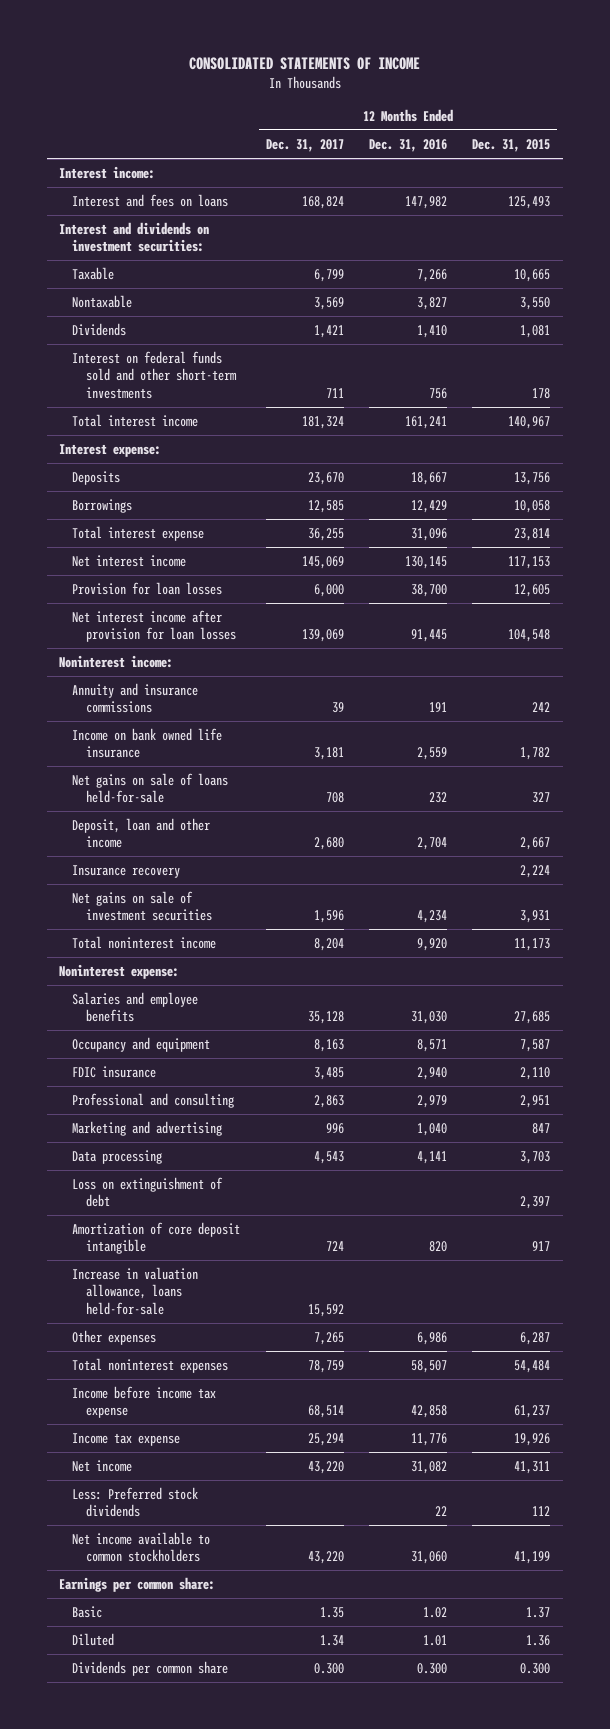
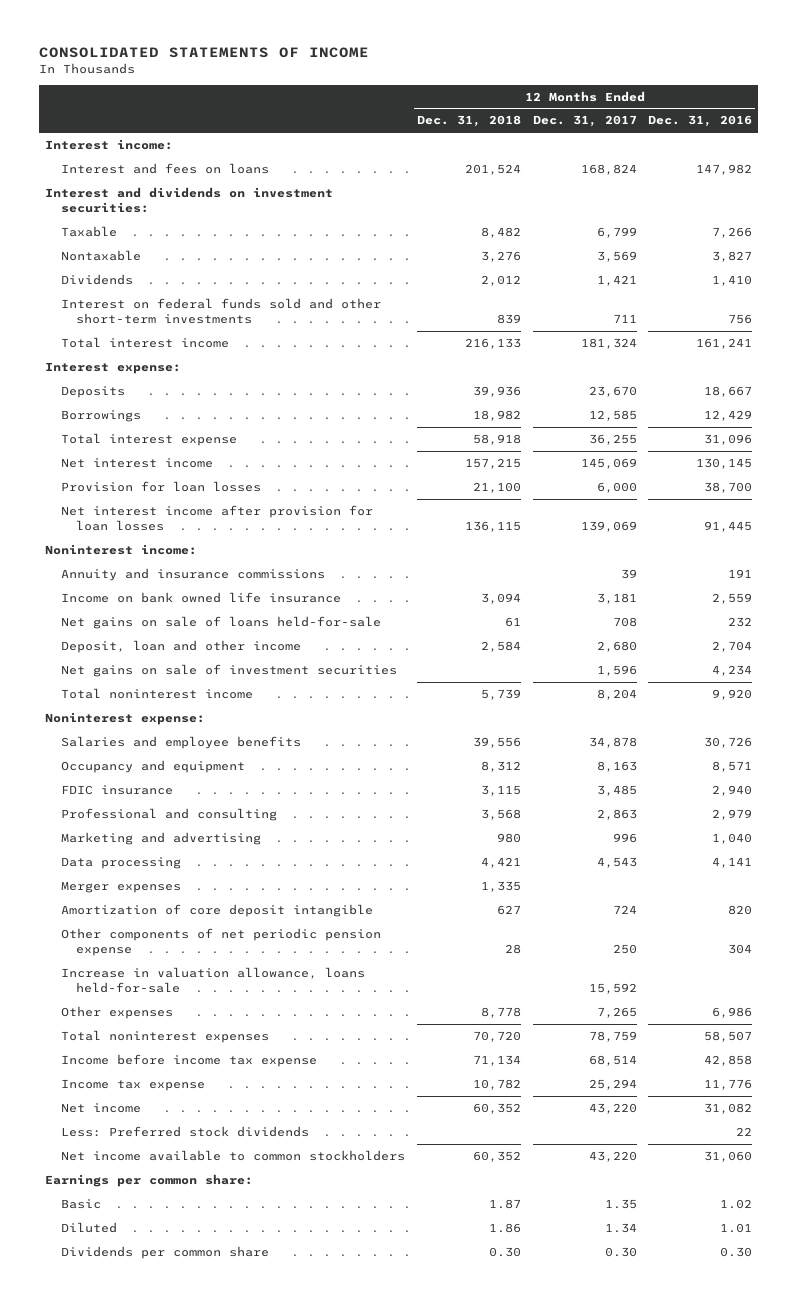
- | 12 Months Ended Dec. 31, 2017 | 12 Months Ended Dec. 31, 2016 | 12 Months Ended Dec. 31, 2015
+ | 12 Months Ended Dec. 31, 2018 | 12 Months Ended Dec. 31, 2017 | 12 Months Ended Dec. 31, 2016
- Insurance recovery | | | 2,224
- Salaries and employee benefits | 35,128 | 31,030 | 27,685
+ Salaries and employee benefits | 39,556 | 34,878 | 30,726
- Loss on extinguishment of debt | | | 2,397
+ Merger expenses | 1,335 | |
+ Other components of net periodic pension expense | 28 | 250 | 304
- Dividends per common share | 0.300 | 0.300 | 0.300
+ Dividends per common share | 0.30 | 0.30 | 0.30

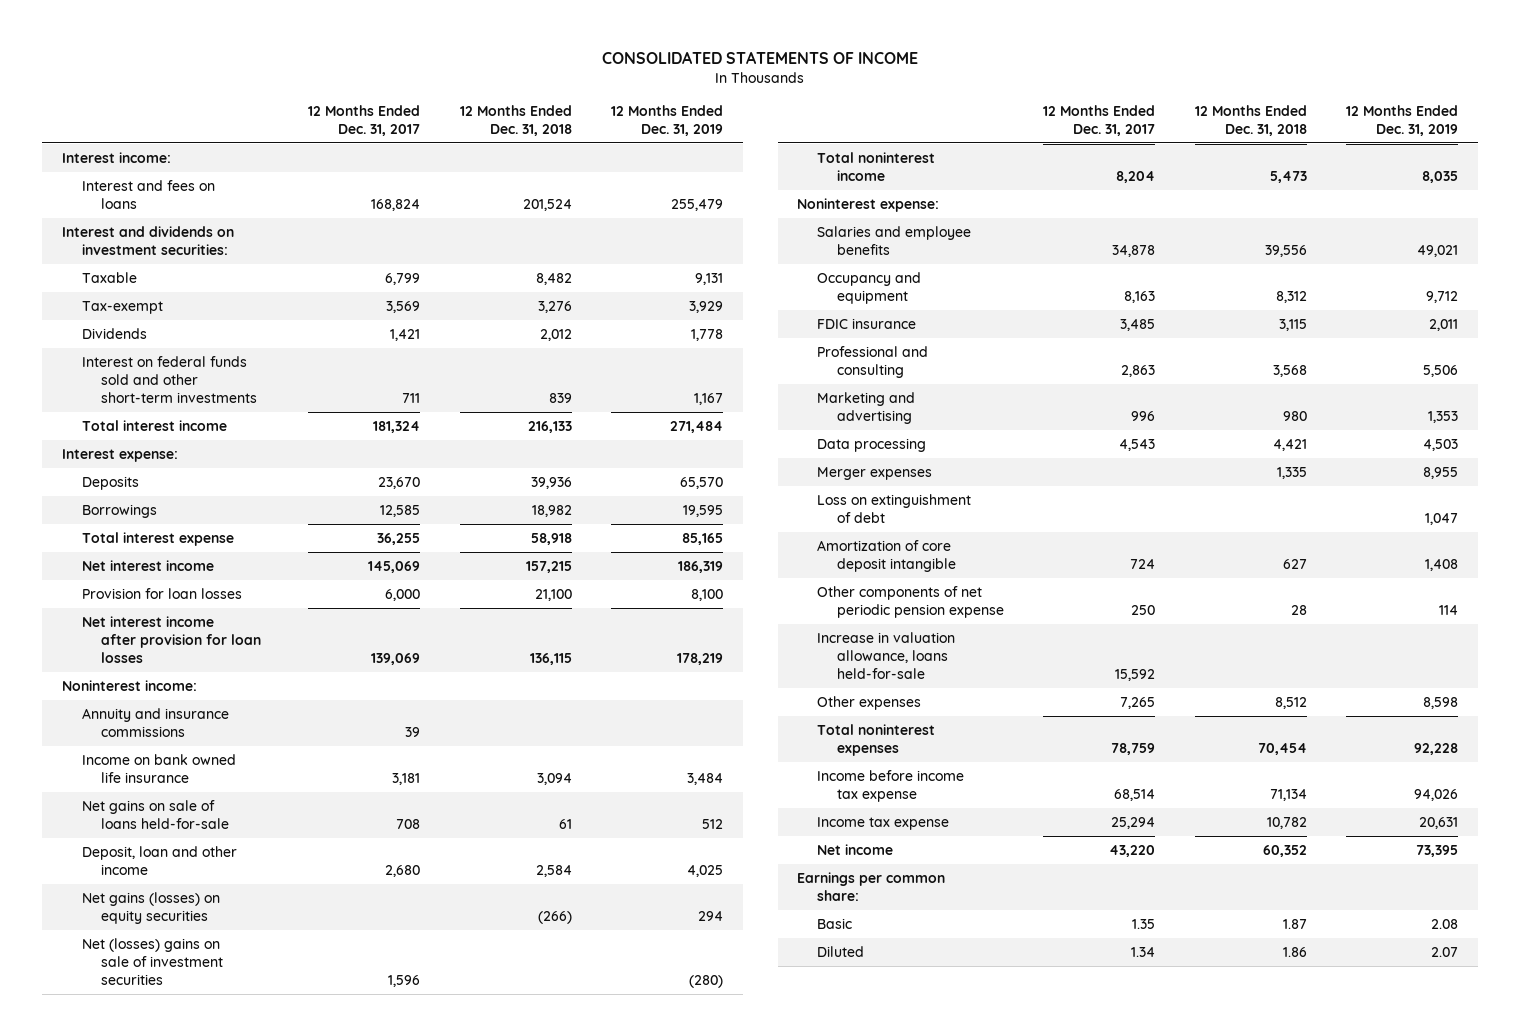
- | 12 Months Ended Dec. 31, 2018 | 12 Months Ended Dec. 31, 2017 | 12 Months Ended Dec. 31, 2016
+ | 12 Months Ended Dec. 31, 2017 | 12 Months Ended Dec. 31, 2018 | 12 Months Ended Dec. 31, 2019
- Nontaxable | 3,276 | 3,569 | 3,827
+ Tax-exempt | 3,569 | 3,276 | 3,929
- Net gains on sale of investment securities | | 1,596 | 4,234
- Total noninterest income | 5,739 | 8,204 | 9,920
+ Net gains (losses) on equity securities | | (266) | 294
+ Net (losses) gains on sale of investment securities | 1,596 | | (280)
+ Total noninterest income | 8,204 | 5,473 | 8,035
+ Loss on extinguishment of debt | | | 1,047
- Other expenses | 8,778 | 7,265 | 6,986
- Total noninterest expenses | 70,720 | 78,759 | 58,507
+ Other expenses | 7,265 | 8,512 | 8,598
+ Total noninterest expenses | 78,759 | 70,454 | 92,228
- Less: Preferred stock dividends | | | 22
- Net income available to common stockholders | 60,352 | 43,220 | 31,060
- Dividends per common share | 0.30 | 0.30 | 0.30

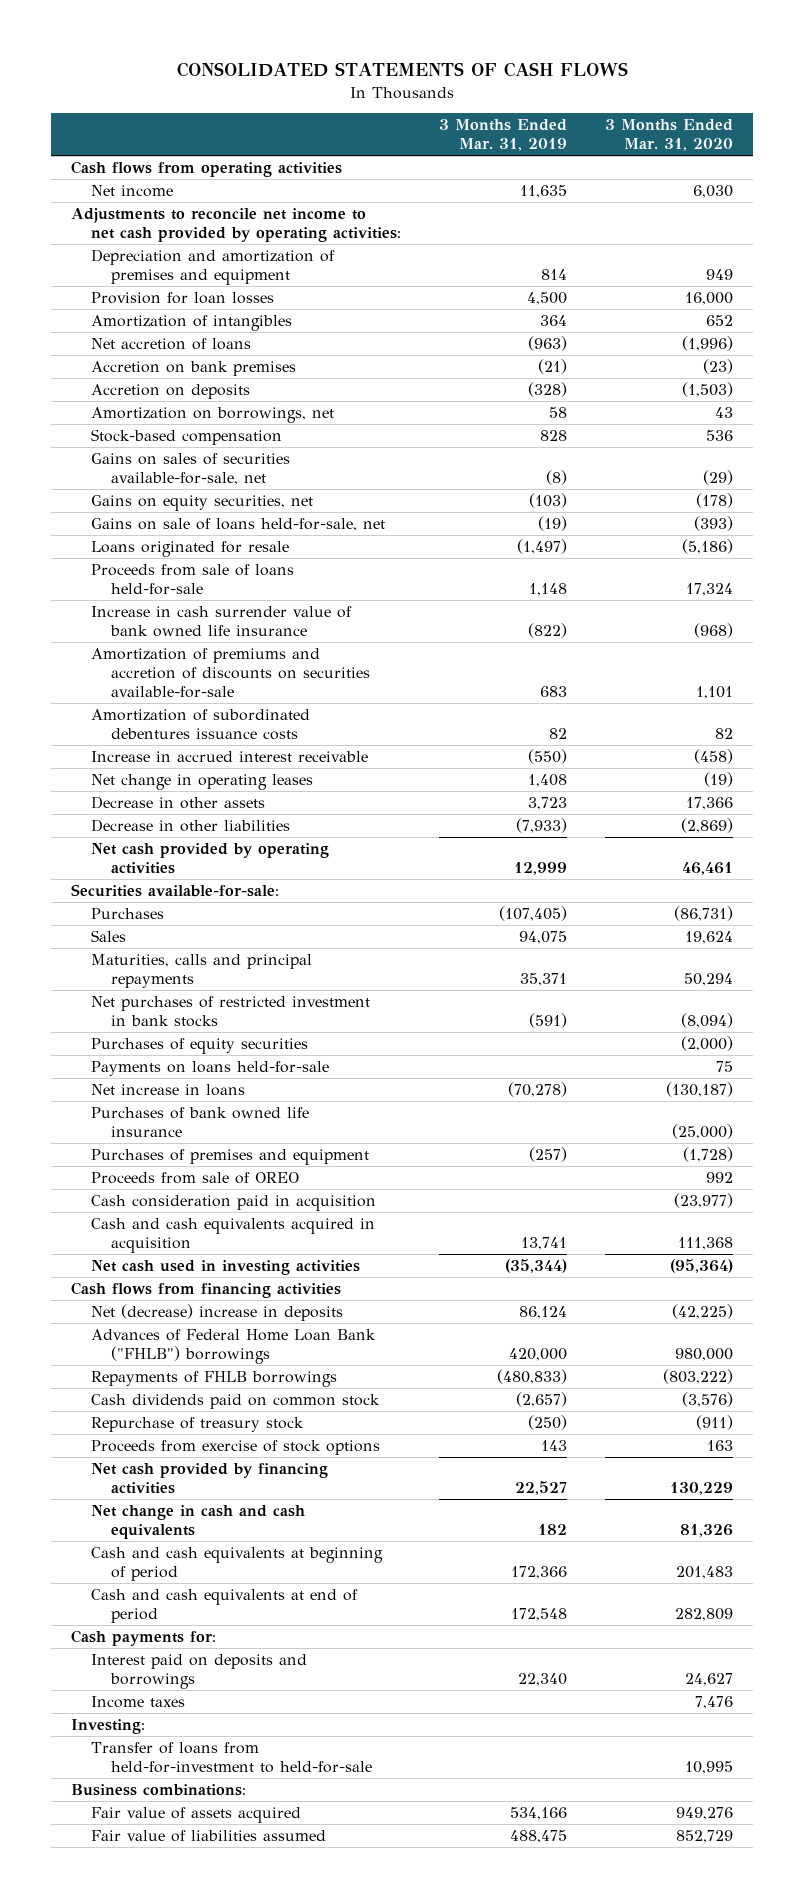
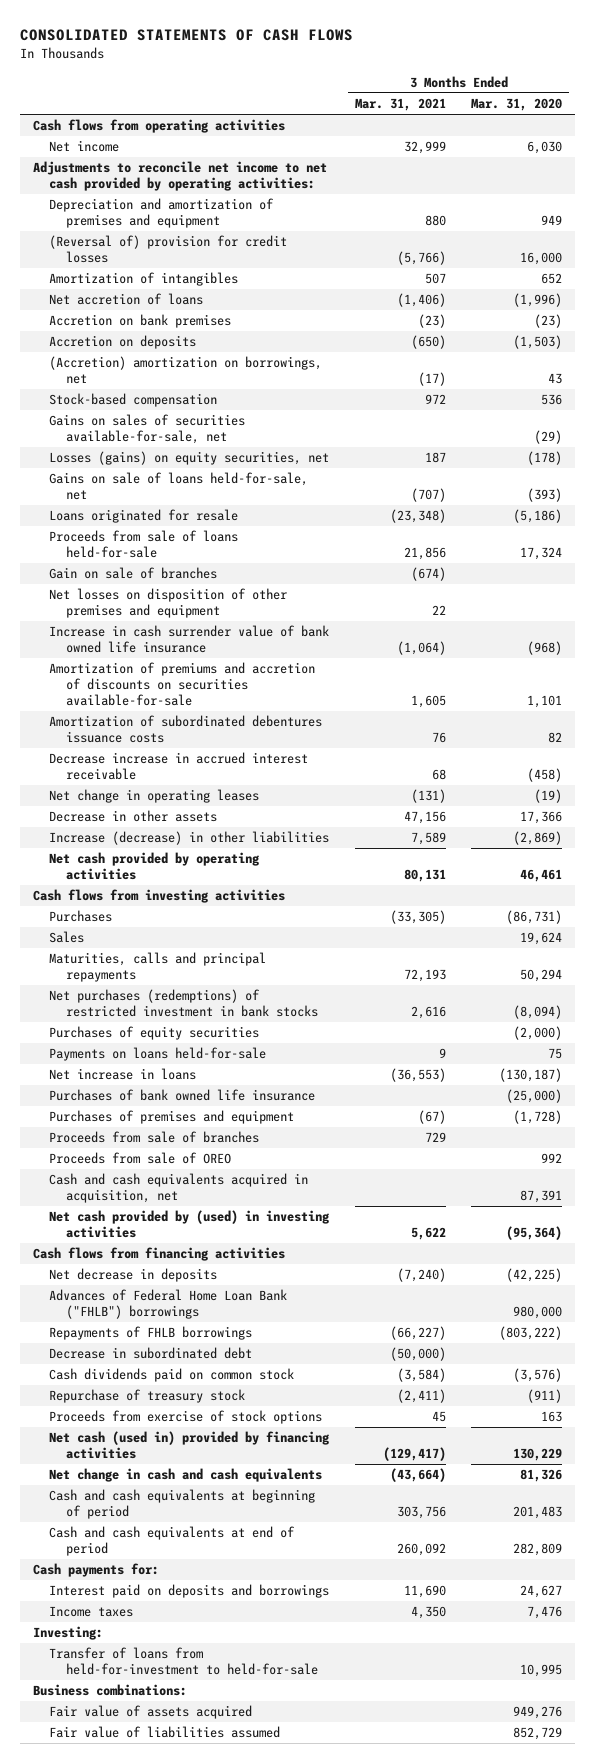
- | 3 Months Ended Mar. 31, 2019 | 3 Months Ended Mar. 31, 2020
+ | 3 Months Ended Mar. 31, 2021 | 3 Months Ended Mar. 31, 2020
- Provision for loan losses | 4,500 | 16,000
+ (Reversal of) provision for credit losses | (5,766) | 16,000
- Amortization on borrowings, net | 58 | 43
+ (Accretion) amortization on borrowings, net | (17) | 43
- Gains on equity securities, net | (103) | (178)
+ Losses (gains) on equity securities, net | 187 | (178)
+ Gain on sale of branches | (674) |
+ Net losses on disposition of other premises and equipment | 22 |
- Increase in accrued interest receivable | (550) | (458)
+ Decrease increase in accrued interest receivable | 68 | (458)
- Decrease in other liabilities | (7,933) | (2,869)
+ Increase (decrease) in other liabilities | 7,589 | (2,869)
- Securities available-for-sale:
+ Cash flows from investing activities
- Net purchases of restricted investment in bank stocks | (591) | (8,094)
+ Net purchases (redemptions) of restricted investment in bank stocks | 2,616 | (8,094)
+ Proceeds from sale of branches | 729 |
- Cash consideration paid in acquisition | | (23,977)
- Cash and cash equivalents acquired in acquisition | 13,741 | 111,368
- Net cash used in investing activities | (35,344) | (95,364)
+ Cash and cash equivalents acquired in acquisition, net | | 87,391
+ Net cash provided by (used) in investing activities | 5,622 | (95,364)
- Net (decrease) increase in deposits | 86,124 | (42,225)
+ Net decrease in deposits | (7,240) | (42,225)
+ Decrease in subordinated debt | (50,000) |
- Net cash provided by financing activities | 22,527 | 130,229
+ Net cash (used in) provided by financing activities | (129,417) | 130,229

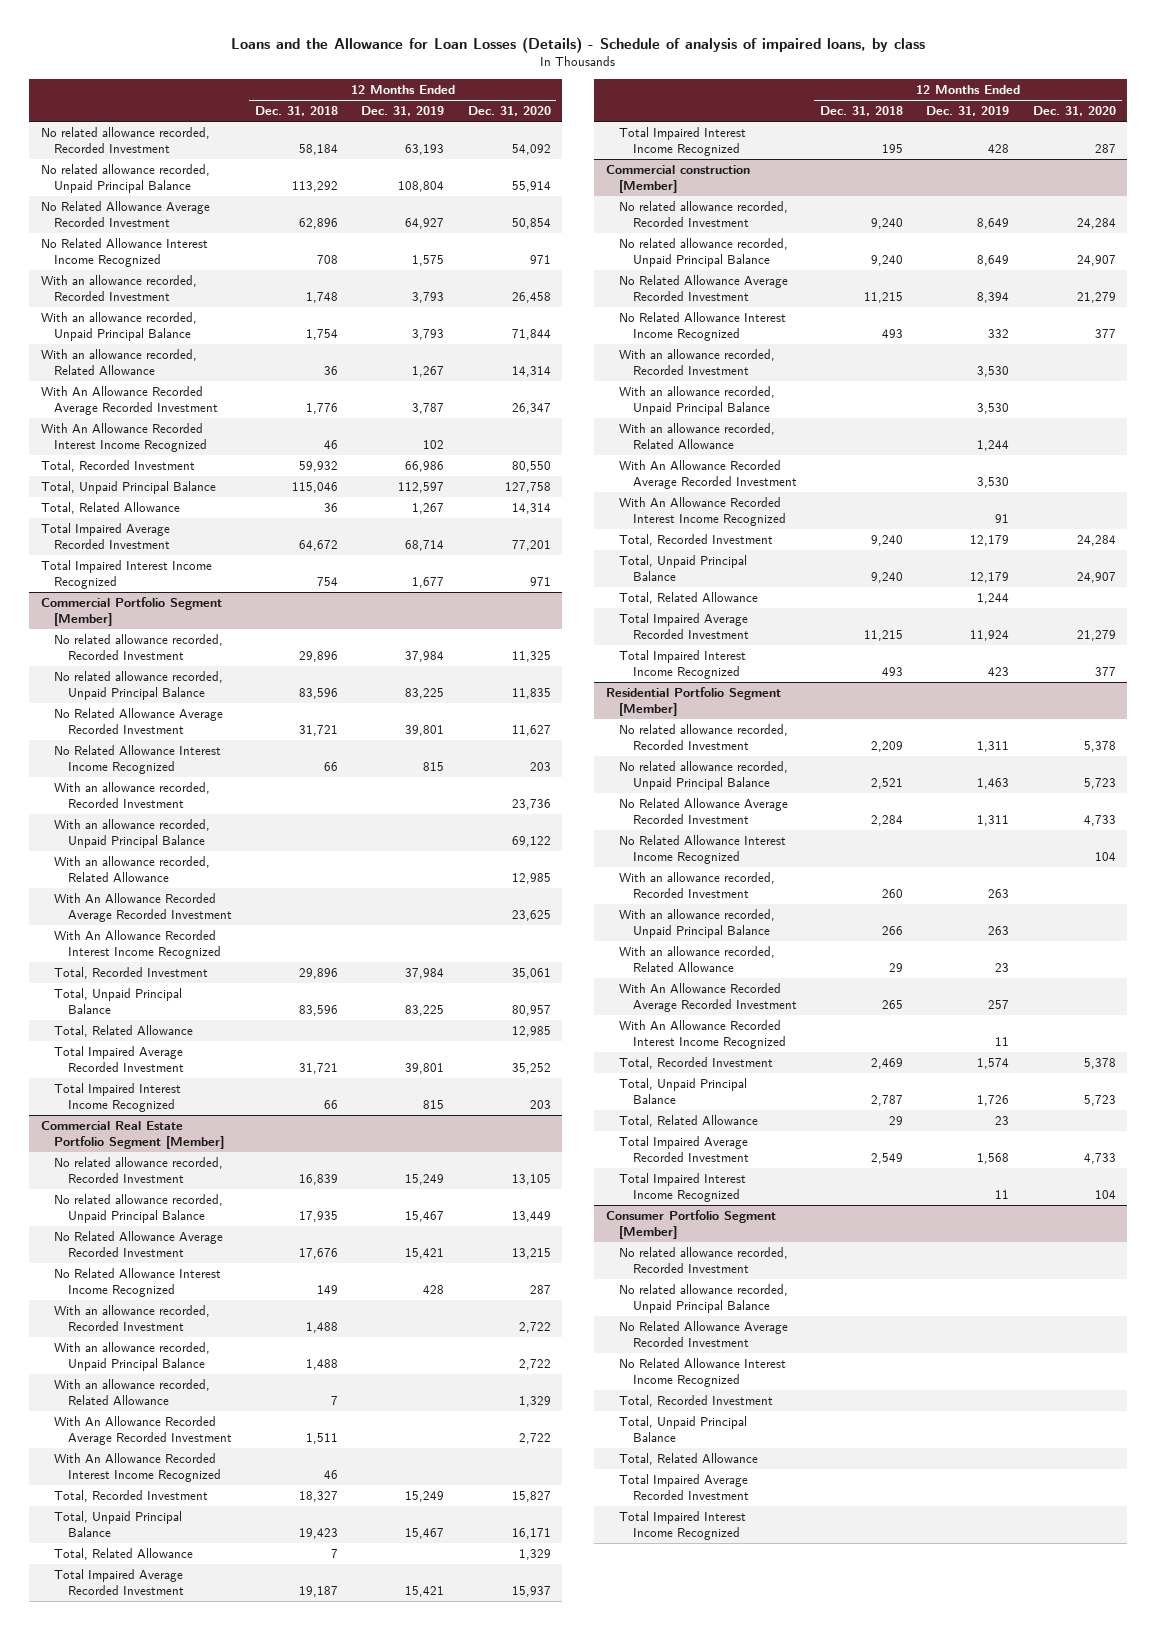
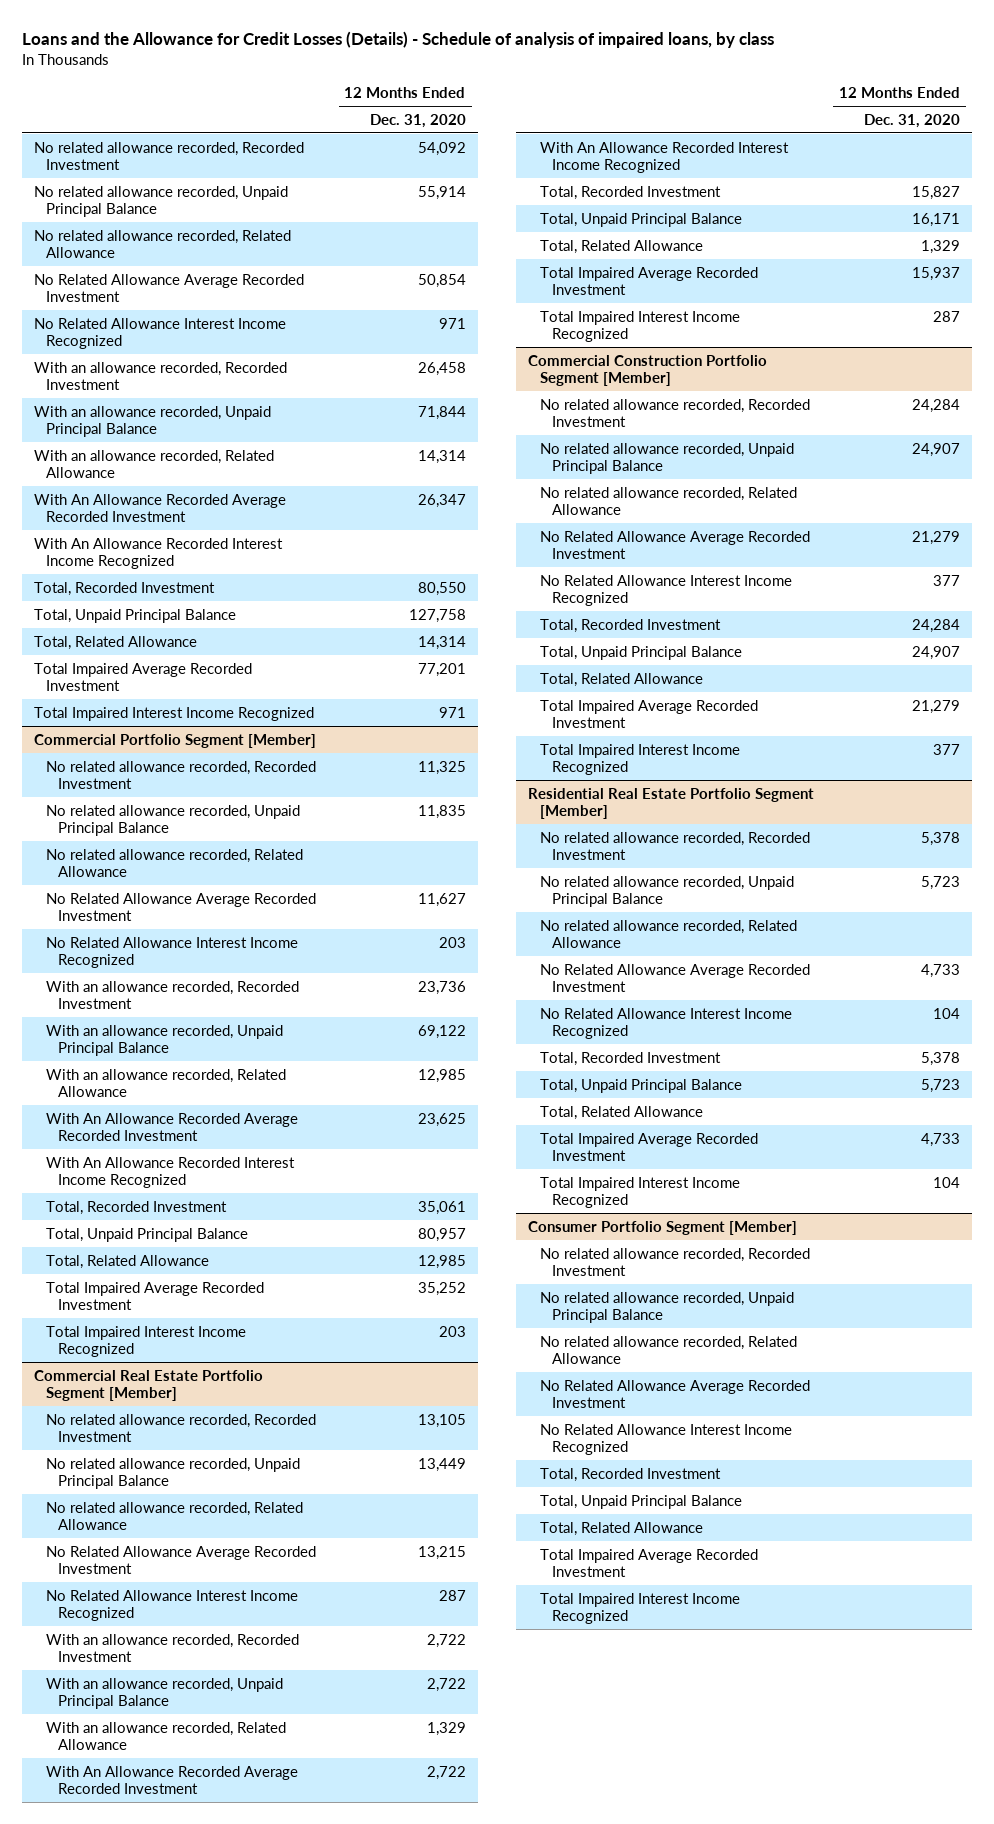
- Loans and the Allowance for Loan Losses (Details) - Schedule of analysis of impaired loans, by class
+ Loans and the Allowance for Credit Losses (Details) - Schedule of analysis of impaired loans, by class
- | 12 Months Ended Dec. 31, 2018 | 12 Months Ended Dec. 31, 2019 | 12 Months Ended Dec. 31, 2020
+ | 12 Months Ended Dec. 31, 2020
+ No related allowance recorded, Related Allowance
@ Commercial Portfolio Segment [Member]
+ No related allowance recorded, Related Allowance
@ Commercial Real Estate Portfolio Segment [Member]
+ No related allowance recorded, Related Allowance
- Commercial construction [Member]
+ Commercial Construction Portfolio Segment [Member]
+ No related allowance recorded, Related Allowance
- With an allowance recorded, Recorded Investment | | 3,530 |
- With an allowance recorded, Unpaid Principal Balance | | 3,530 |
- With an allowance recorded, Related Allowance | | 1,244 |
- With An Allowance Recorded Average Recorded Investment | | 3,530 |
- With An Allowance Recorded Interest Income Recognized | | 91 |
- Residential Portfolio Segment [Member]
+ Residential Real Estate Portfolio Segment [Member]
+ No related allowance recorded, Related Allowance
- With an allowance recorded, Recorded Investment | 260 | 263 |
- With an allowance recorded, Unpaid Principal Balance | 266 | 263 |
- With an allowance recorded, Related Allowance | 29 | 23 |
- With An Allowance Recorded Average Recorded Investment | 265 | 257 |
- With An Allowance Recorded Interest Income Recognized | | 11 |
@ Consumer Portfolio Segment [Member]
+ No related allowance recorded, Related Allowance

